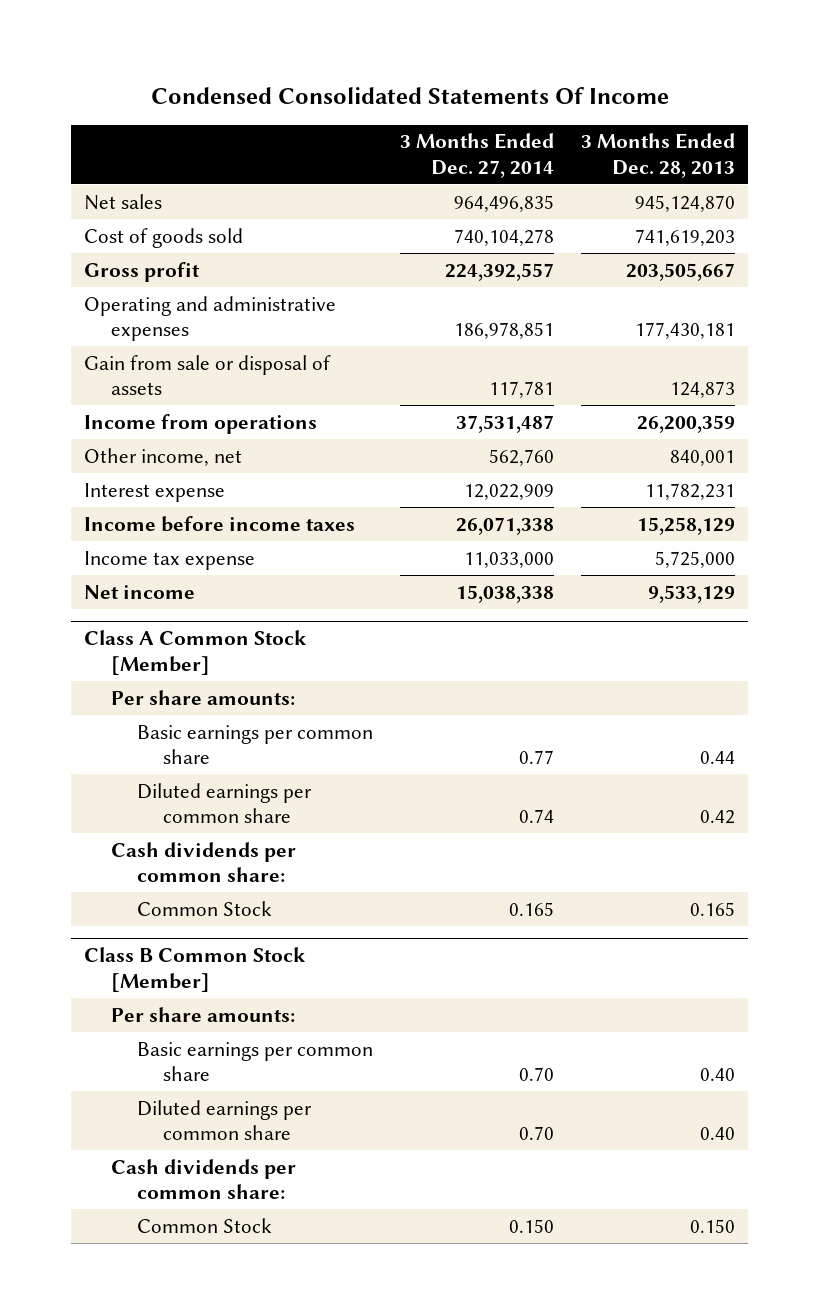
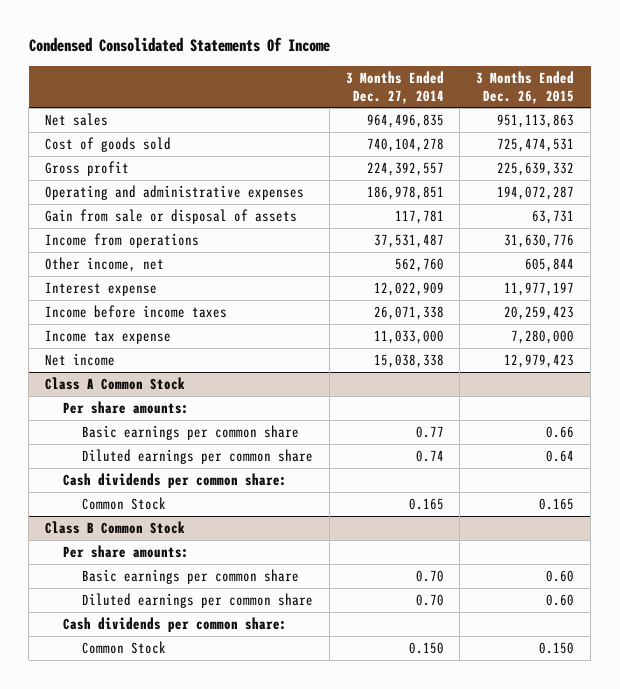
- | 3 Months Ended Dec. 27, 2014 | 3 Months Ended Dec. 28, 2013
+ | 3 Months Ended Dec. 27, 2014 | 3 Months Ended Dec. 26, 2015
- Class A Common Stock [Member]
+ Class A Common Stock
- Class B Common Stock [Member]
+ Class B Common Stock

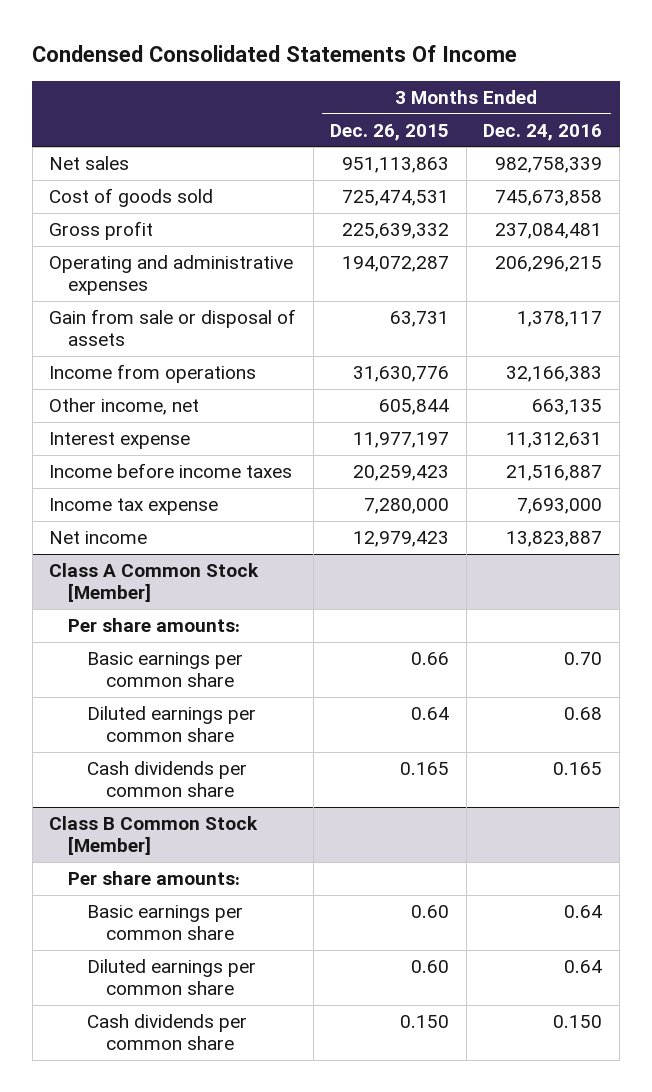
- | 3 Months Ended Dec. 27, 2014 | 3 Months Ended Dec. 26, 2015
+ | 3 Months Ended Dec. 26, 2015 | 3 Months Ended Dec. 24, 2016
- Class A Common Stock
+ Class A Common Stock [Member]
- Cash dividends per common share:
- Common Stock | 0.165 | 0.165
- Class B Common Stock
+ Cash dividends per common share | 0.165 | 0.165
+ Class B Common Stock [Member]
- Cash dividends per common share:
- Common Stock | 0.150 | 0.150
+ Cash dividends per common share | 0.150 | 0.150

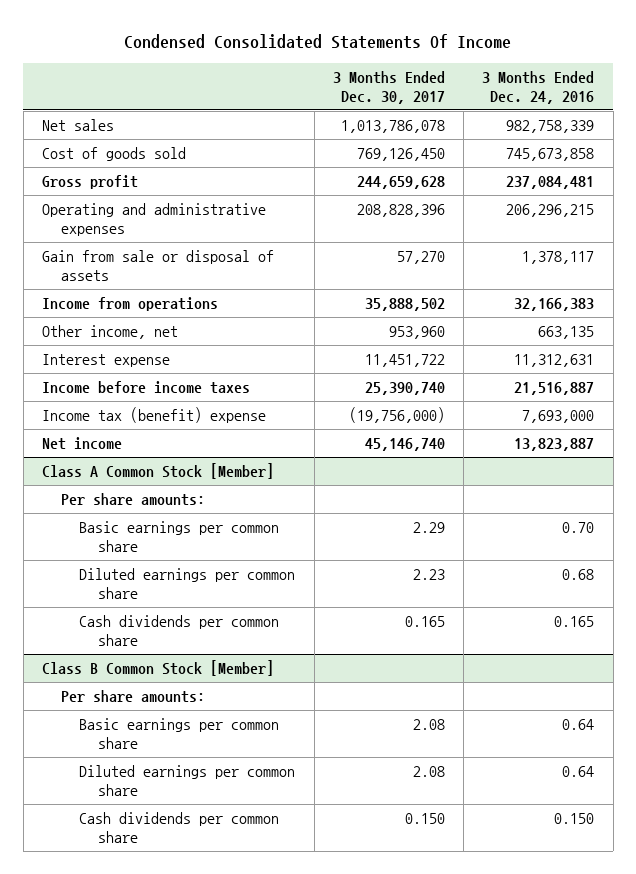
- | 3 Months Ended Dec. 26, 2015 | 3 Months Ended Dec. 24, 2016
+ | 3 Months Ended Dec. 30, 2017 | 3 Months Ended Dec. 24, 2016
- Income tax expense | 7,280,000 | 7,693,000
+ Income tax (benefit) expense | (19,756,000) | 7,693,000

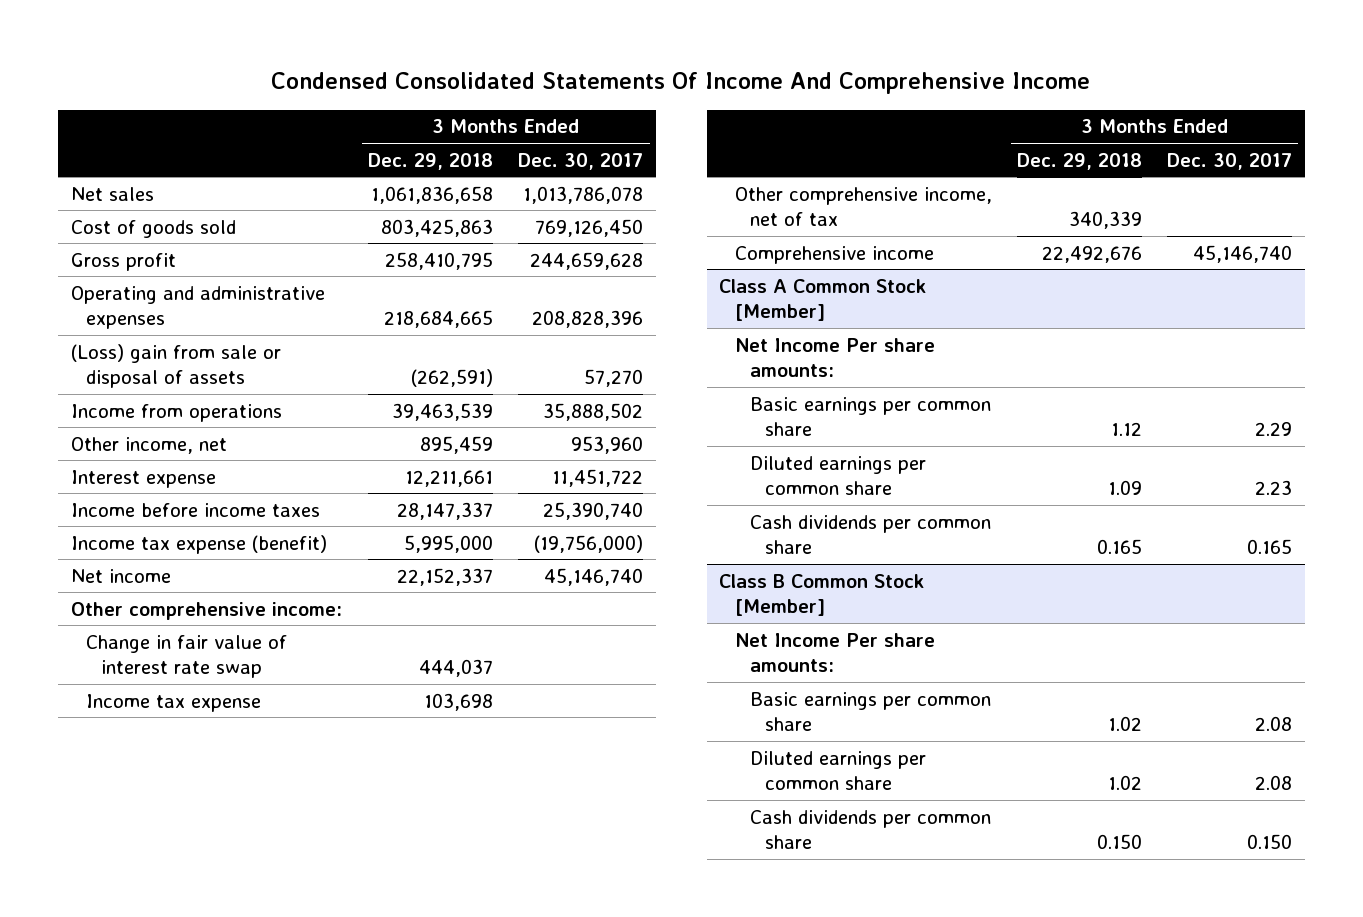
- Condensed Consolidated Statements Of Income
+ Condensed Consolidated Statements Of Income And Comprehensive Income
- | 3 Months Ended Dec. 30, 2017 | 3 Months Ended Dec. 24, 2016
+ | 3 Months Ended Dec. 29, 2018 | 3 Months Ended Dec. 30, 2017
- Gain from sale or disposal of assets | 57,270 | 1,378,117
+ (Loss) gain from sale or disposal of assets | (262,591) | 57,270
- Income tax (benefit) expense | (19,756,000) | 7,693,000
+ Income tax expense (benefit) | 5,995,000 | (19,756,000)
+ Other comprehensive income:
+ Change in fair value of interest rate swap | 444,037 |
+ Income tax expense | 103,698 |
+ Other comprehensive income, net of tax | 340,339 |
+ Comprehensive income | 22,492,676 | 45,146,740
@ Class A Common Stock [Member]
- Per share amounts:
+ Net Income Per share amounts:
@ Class B Common Stock [Member]
- Per share amounts:
+ Net Income Per share amounts:

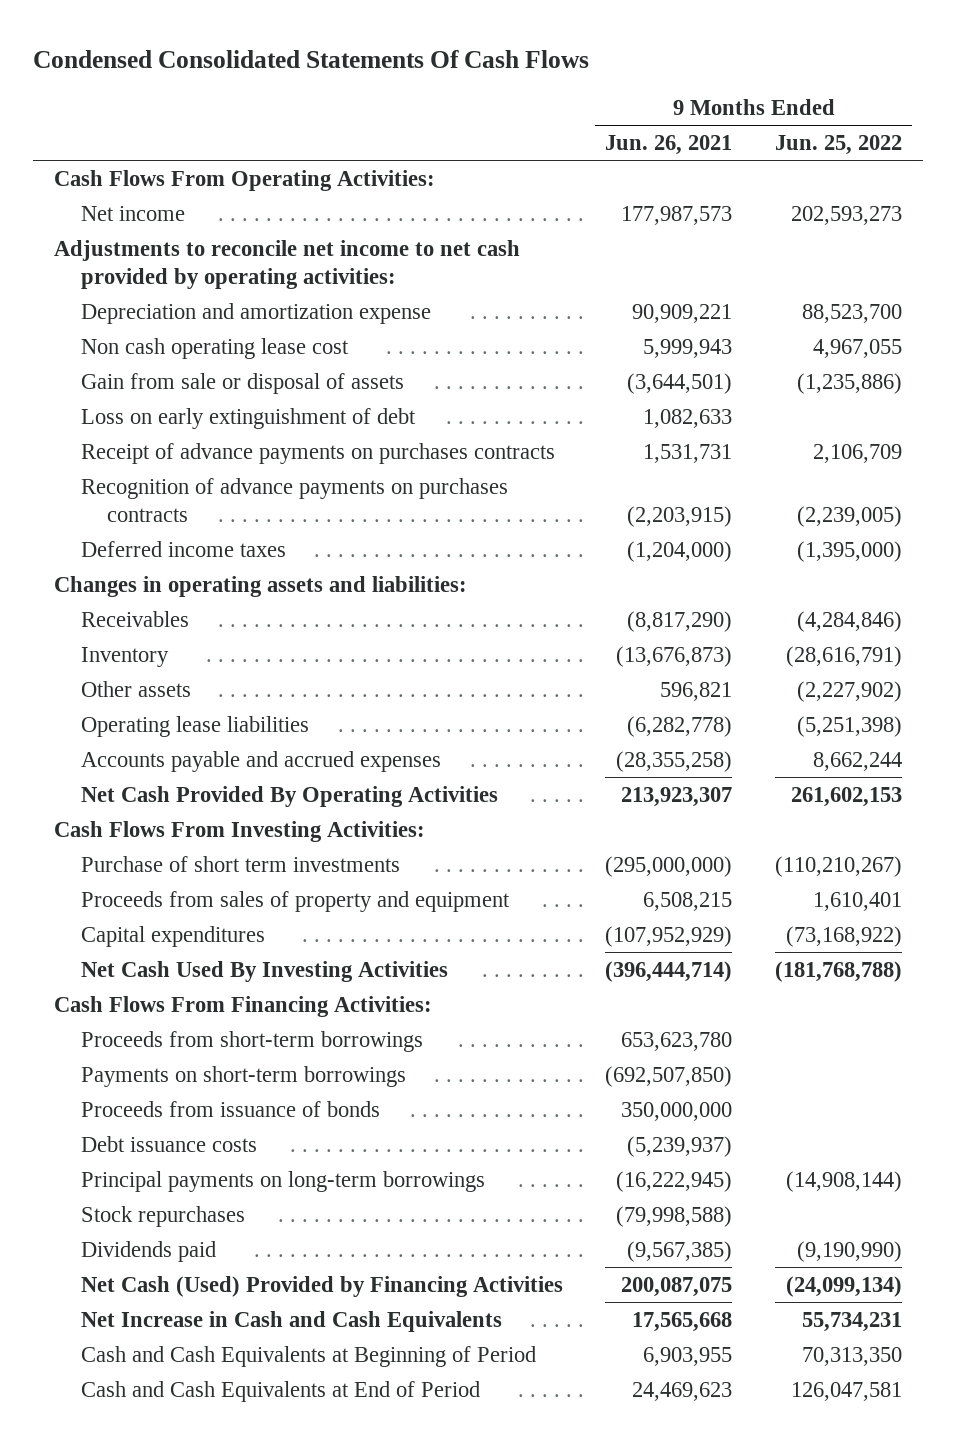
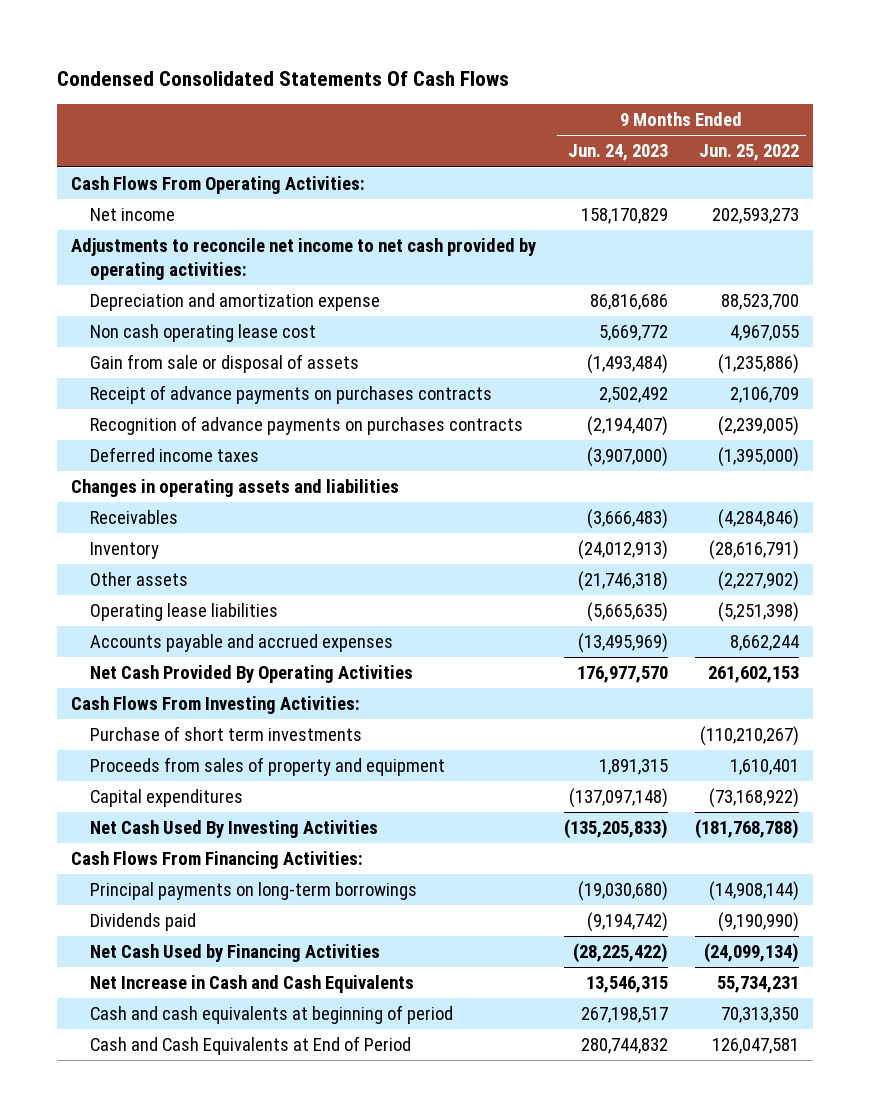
- | 9 Months Ended Jun. 26, 2021 | 9 Months Ended Jun. 25, 2022
+ | 9 Months Ended Jun. 24, 2023 | 9 Months Ended Jun. 25, 2022
- Loss on early extinguishment of debt | 1,082,633 |
- Changes in operating assets and liabilities:
+ Changes in operating assets and liabilities
- Proceeds from short-term borrowings | 653,623,780 |
- Payments on short-term borrowings | (692,507,850) |
- Proceeds from issuance of bonds | 350,000,000 |
- Debt issuance costs | (5,239,937) |
- Stock repurchases | (79,998,588) |
- Net Cash (Used) Provided by Financing Activities | 200,087,075 | (24,099,134)
+ Net Cash Used by Financing Activities | (28,225,422) | (24,099,134)
- Cash and Cash Equivalents at Beginning of Period | 6,903,955 | 70,313,350
+ Cash and cash equivalents at beginning of period | 267,198,517 | 70,313,350

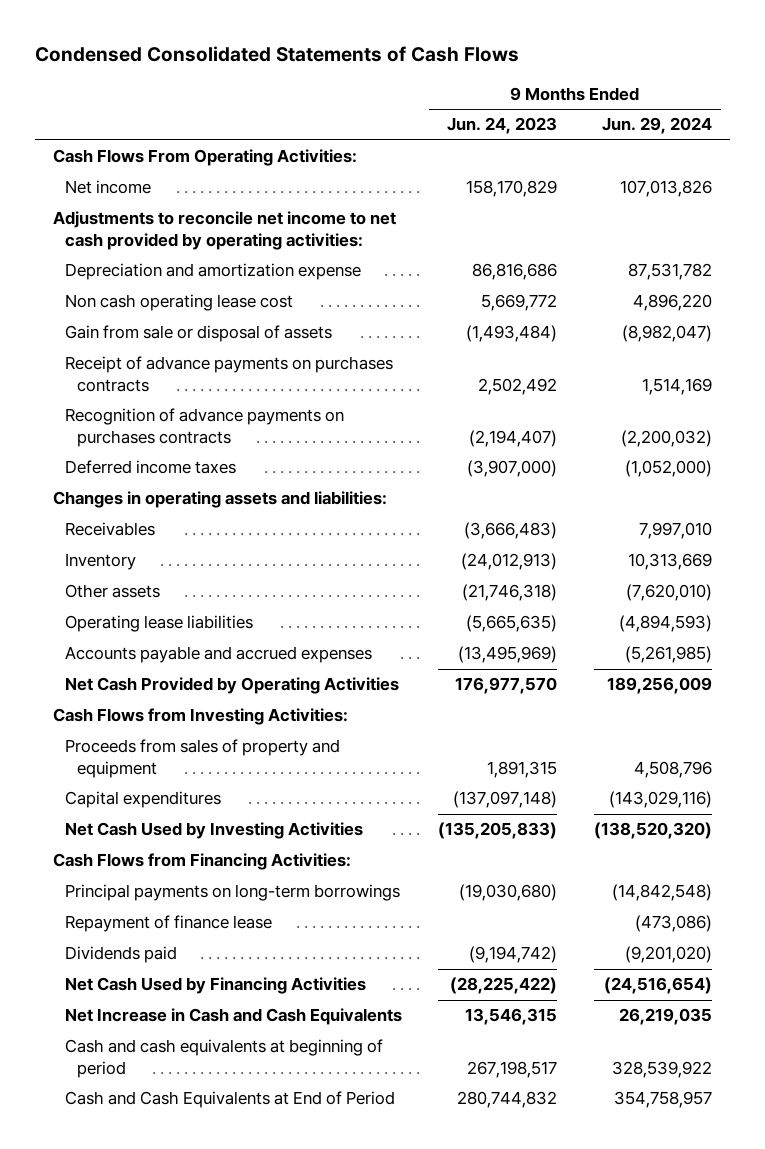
- Condensed Consolidated Statements Of Cash Flows
+ Condensed Consolidated Statements of Cash Flows
- | 9 Months Ended Jun. 24, 2023 | 9 Months Ended Jun. 25, 2022
+ | 9 Months Ended Jun. 24, 2023 | 9 Months Ended Jun. 29, 2024
- Changes in operating assets and liabilities
+ Changes in operating assets and liabilities:
- Net Cash Provided By Operating Activities | 176,977,570 | 261,602,153
- Cash Flows From Investing Activities:
- Purchase of short term investments | | (110,210,267)
+ Net Cash Provided by Operating Activities | 176,977,570 | 189,256,009
+ Cash Flows from Investing Activities:
- Net Cash Used By Investing Activities | (135,205,833) | (181,768,788)
- Cash Flows From Financing Activities:
+ Net Cash Used by Investing Activities | (135,205,833) | (138,520,320)
+ Cash Flows from Financing Activities:
+ Repayment of finance lease | | (473,086)

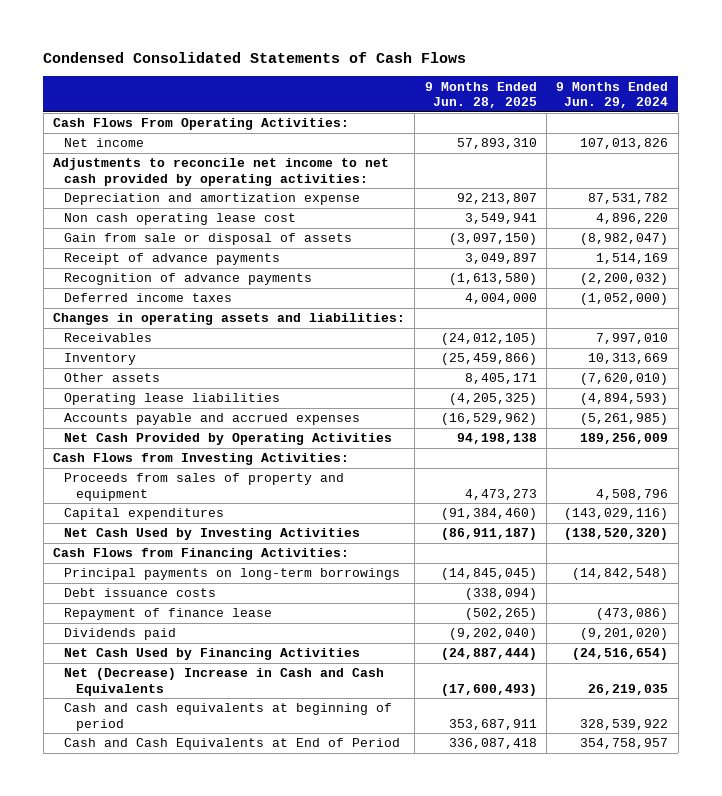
- | 9 Months Ended Jun. 24, 2023 | 9 Months Ended Jun. 29, 2024
+ | 9 Months Ended Jun. 28, 2025 | 9 Months Ended Jun. 29, 2024
- Receipt of advance payments on purchases contracts | 2,502,492 | 1,514,169
- Recognition of advance payments on purchases contracts | (2,194,407) | (2,200,032)
+ Receipt of advance payments | 3,049,897 | 1,514,169
+ Recognition of advance payments | (1,613,580) | (2,200,032)
+ Debt issuance costs | (338,094) |
- Net Increase in Cash and Cash Equivalents | 13,546,315 | 26,219,035
+ Net (Decrease) Increase in Cash and Cash Equivalents | (17,600,493) | 26,219,035

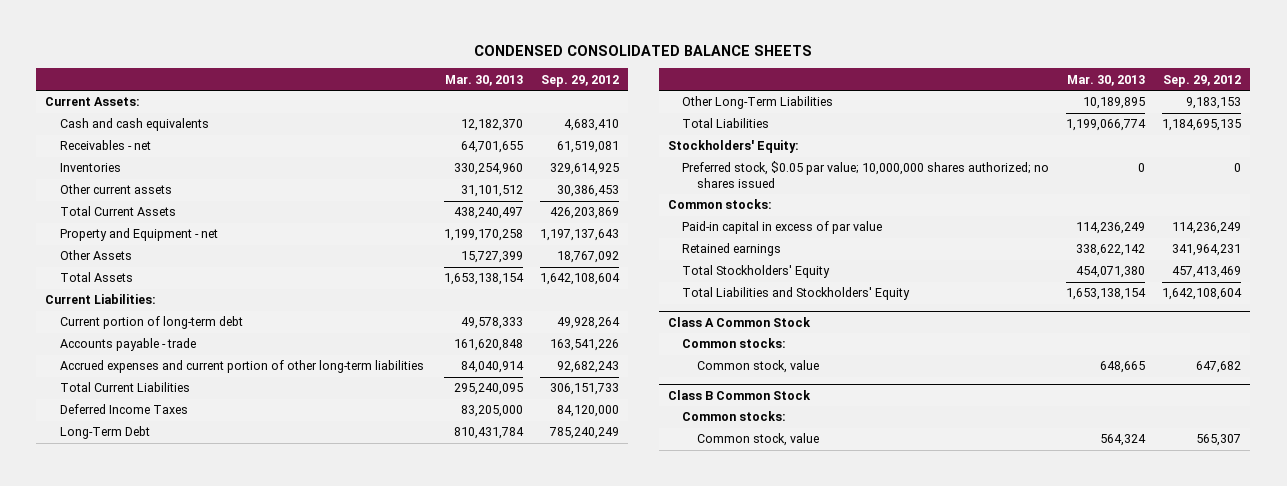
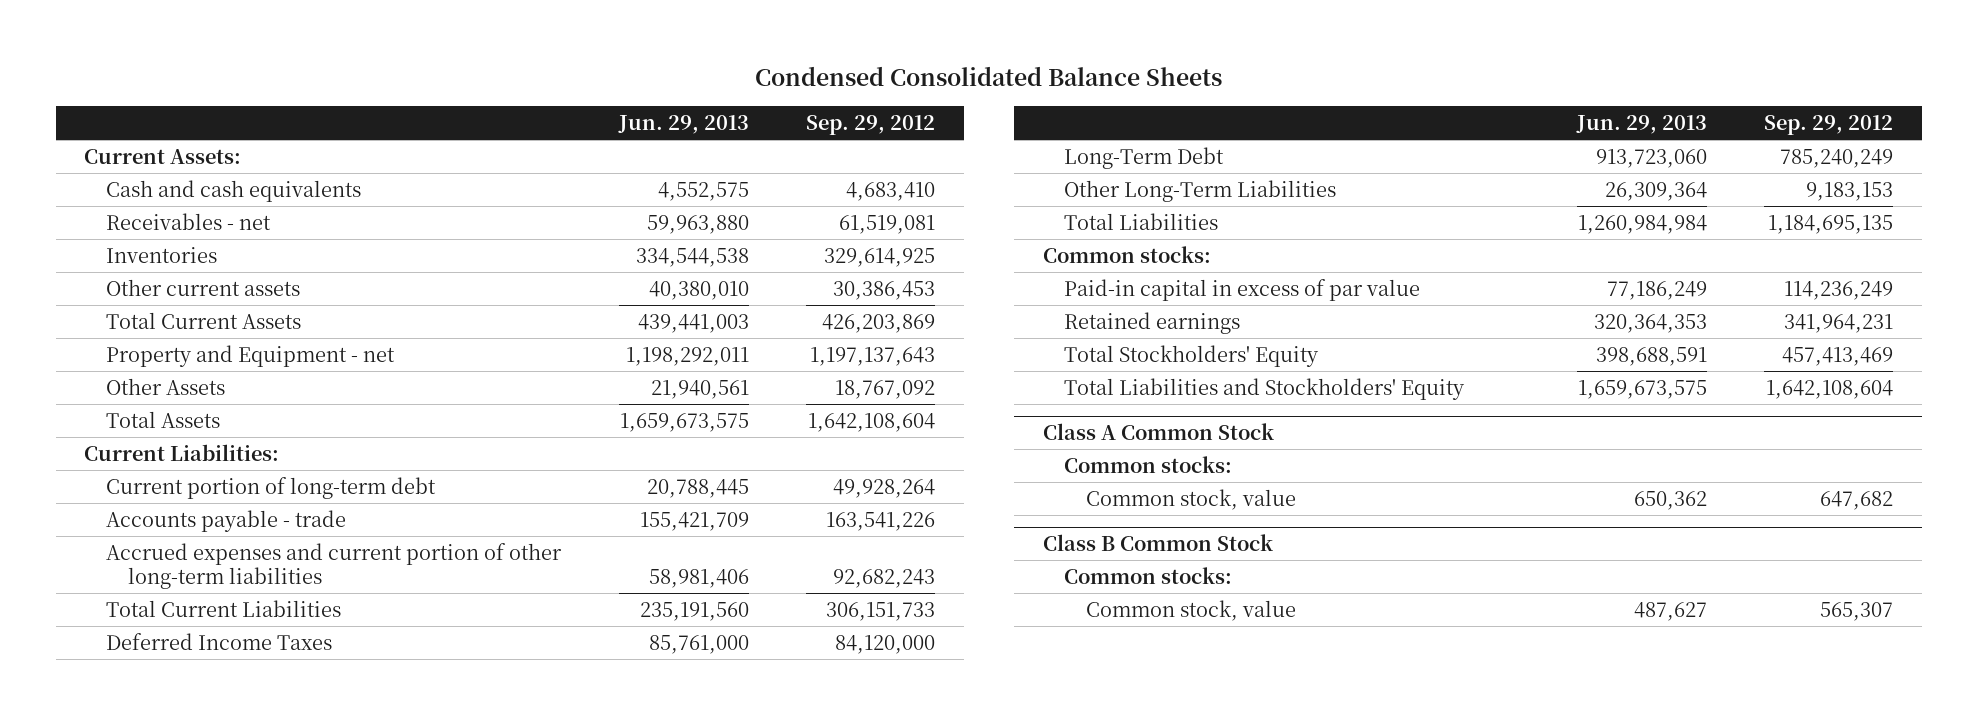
- CONDENSED CONSOLIDATED BALANCE SHEETS
+ Condensed Consolidated Balance Sheets
- | Mar. 30, 2013 | Sep. 29, 2012
+ | Jun. 29, 2013 | Sep. 29, 2012
- Stockholders' Equity:
- Preferred stock, $0.05 par value; 10,000,000 shares authorized; no shares issued | 0 | 0

